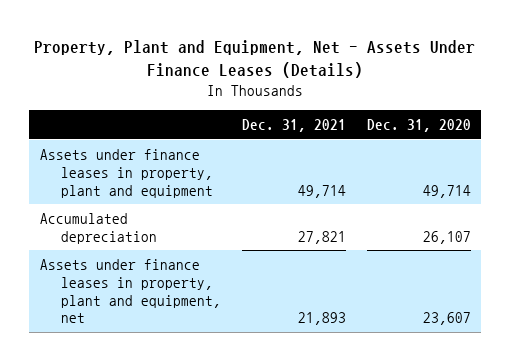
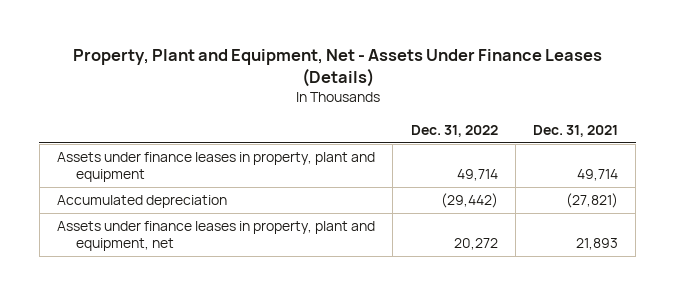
- | Dec. 31, 2021 | Dec. 31, 2020
+ | Dec. 31, 2022 | Dec. 31, 2021
- Accumulated depreciation | 27,821 | 26,107
+ Accumulated depreciation | (29,442) | (27,821)

